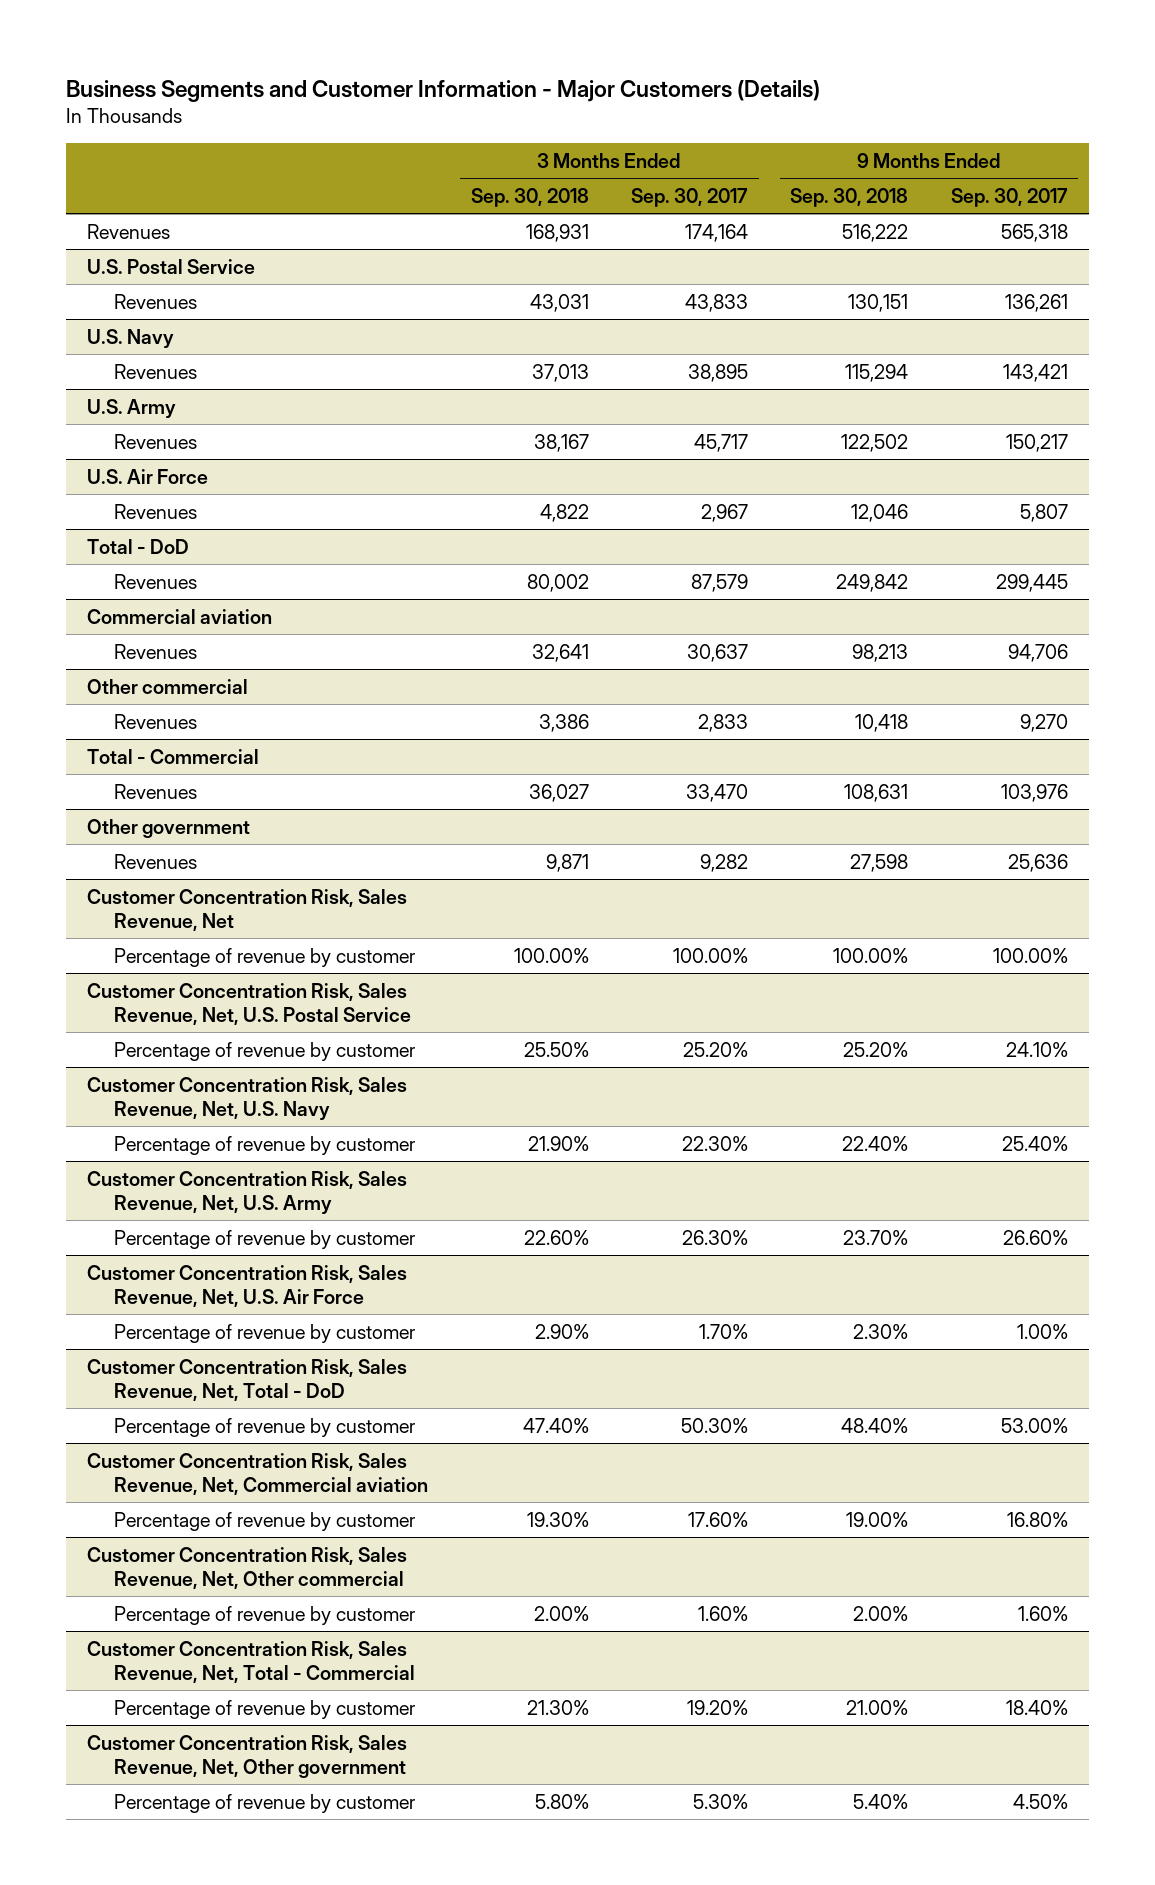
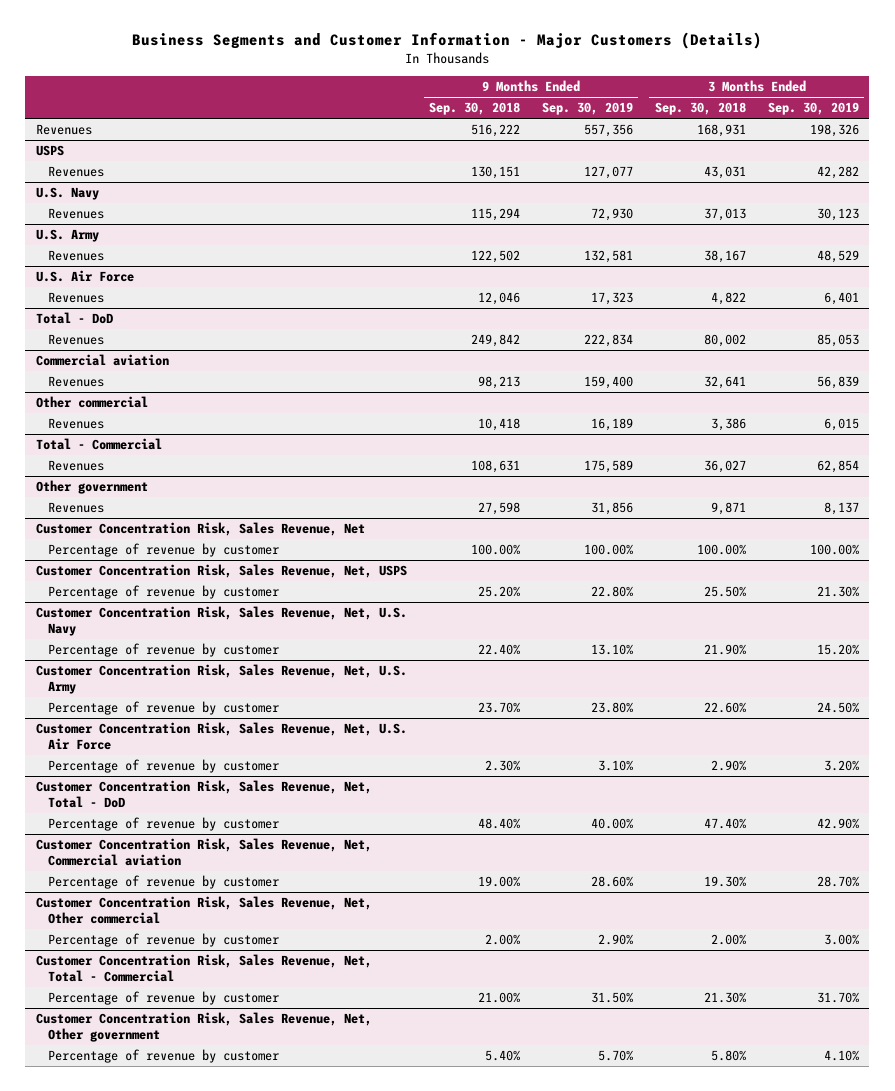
- | 3 Months Ended Sep. 30, 2018 | 3 Months Ended Sep. 30, 2017 | 9 Months Ended Sep. 30, 2018 | 9 Months Ended Sep. 30, 2017
+ | 9 Months Ended Sep. 30, 2018 | 9 Months Ended Sep. 30, 2019 | 3 Months Ended Sep. 30, 2018 | 3 Months Ended Sep. 30, 2019
- U.S. Postal Service
+ USPS
- Customer Concentration Risk, Sales Revenue, Net, U.S. Postal Service
+ Customer Concentration Risk, Sales Revenue, Net, USPS

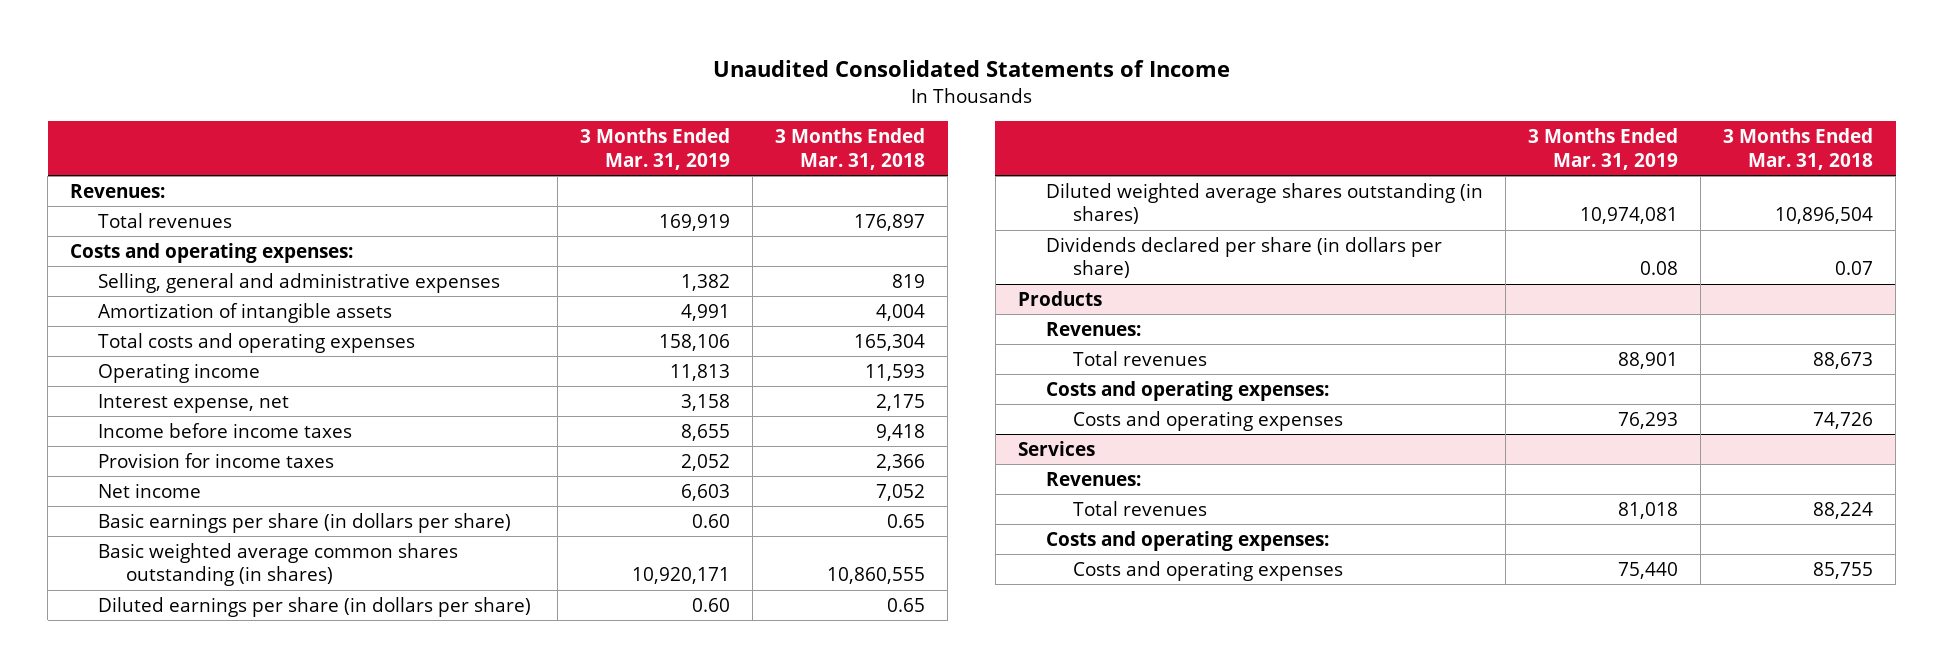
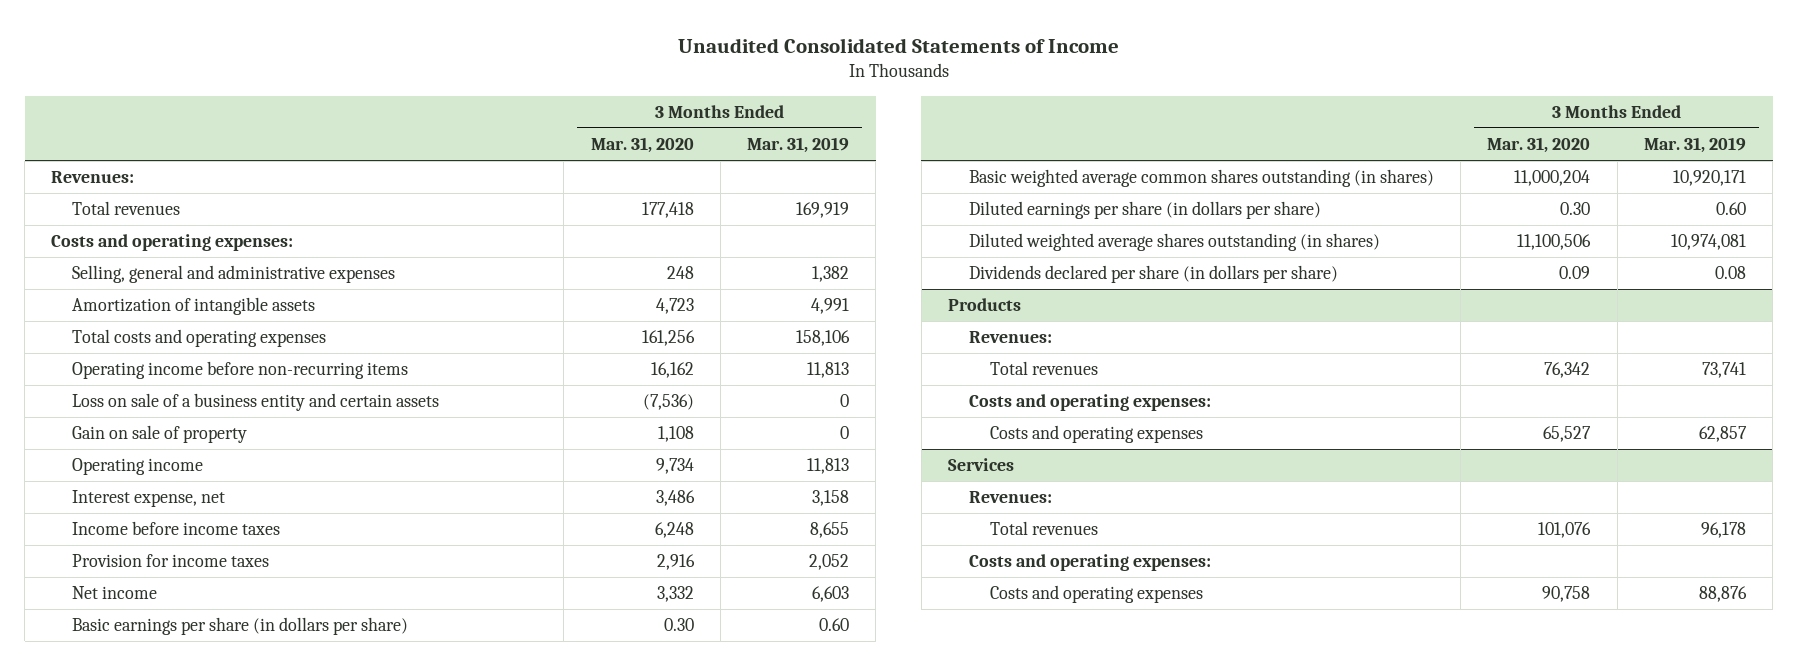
- | 3 Months Ended Mar. 31, 2019 | 3 Months Ended Mar. 31, 2018
+ | 3 Months Ended Mar. 31, 2020 | 3 Months Ended Mar. 31, 2019
+ Operating income before non-recurring items | 16,162 | 11,813
+ Loss on sale of a business entity and certain assets | (7,536) | 0
+ Gain on sale of property | 1,108 | 0
@ Products
- Total revenues | 88,901 | 88,673
+ Total revenues | 76,342 | 73,741
- Costs and operating expenses | 76,293 | 74,726
+ Costs and operating expenses | 65,527 | 62,857
@ Services
- Total revenues | 81,018 | 88,224
+ Total revenues | 101,076 | 96,178
- Costs and operating expenses | 75,440 | 85,755
+ Costs and operating expenses | 90,758 | 88,876

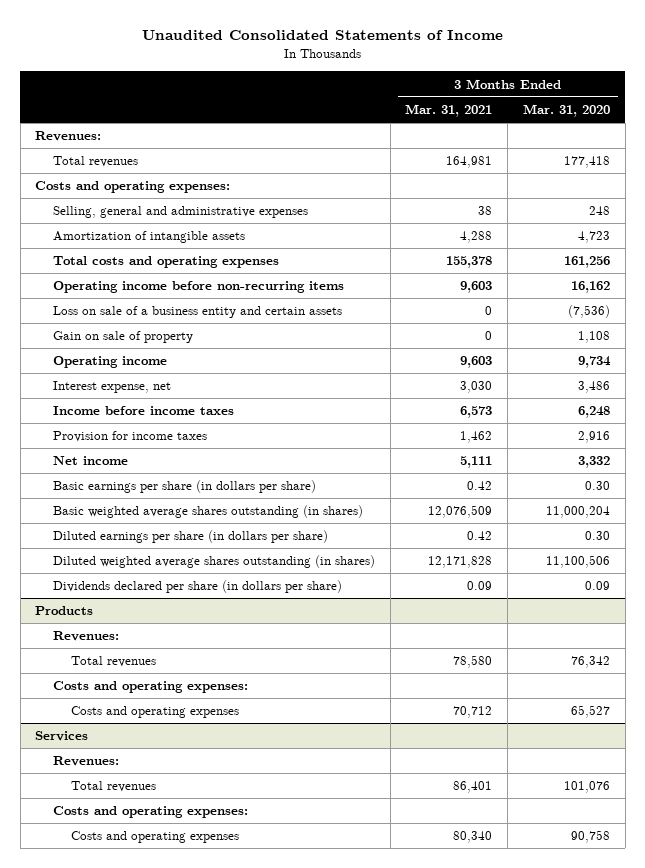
- | 3 Months Ended Mar. 31, 2020 | 3 Months Ended Mar. 31, 2019
+ | 3 Months Ended Mar. 31, 2021 | 3 Months Ended Mar. 31, 2020
- Basic weighted average common shares outstanding (in shares) | 11,000,204 | 10,920,171
+ Basic weighted average shares outstanding (in shares) | 12,076,509 | 11,000,204

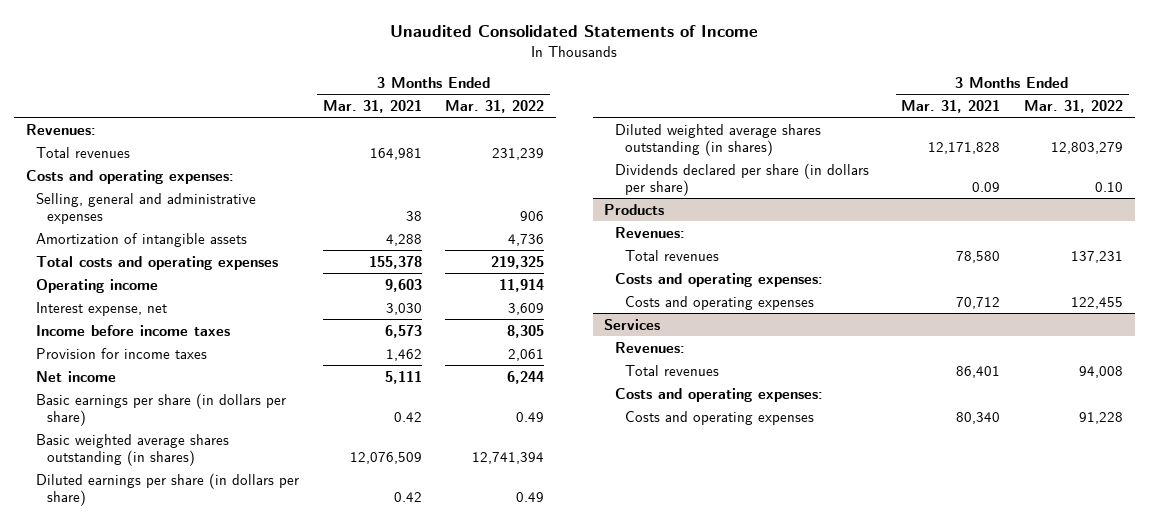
- | 3 Months Ended Mar. 31, 2021 | 3 Months Ended Mar. 31, 2020
+ | 3 Months Ended Mar. 31, 2021 | 3 Months Ended Mar. 31, 2022
- Operating income before non-recurring items | 9,603 | 16,162
- Loss on sale of a business entity and certain assets | 0 | (7,536)
- Gain on sale of property | 0 | 1,108

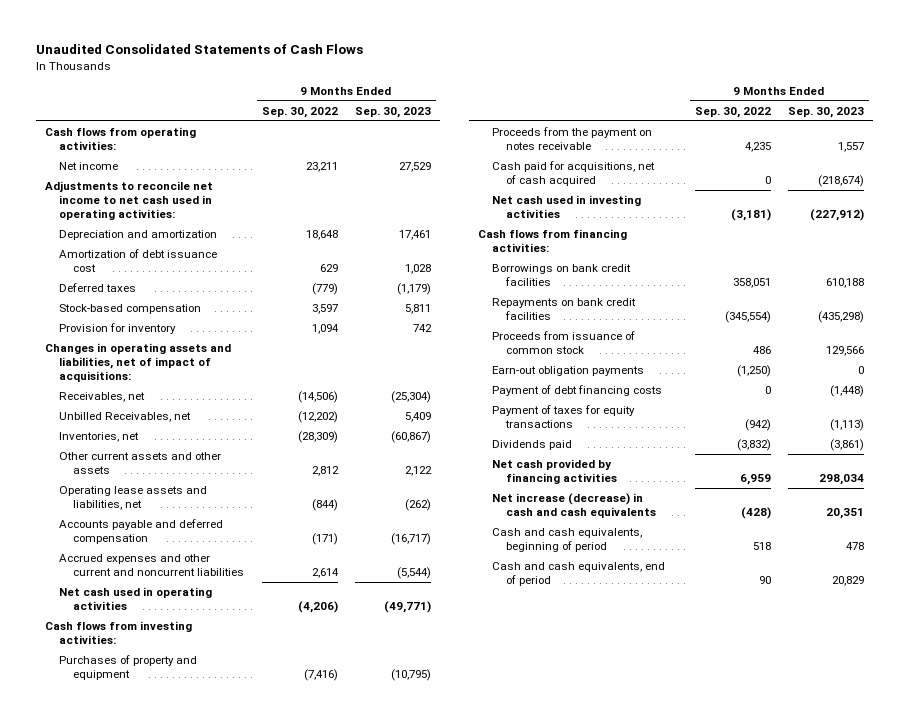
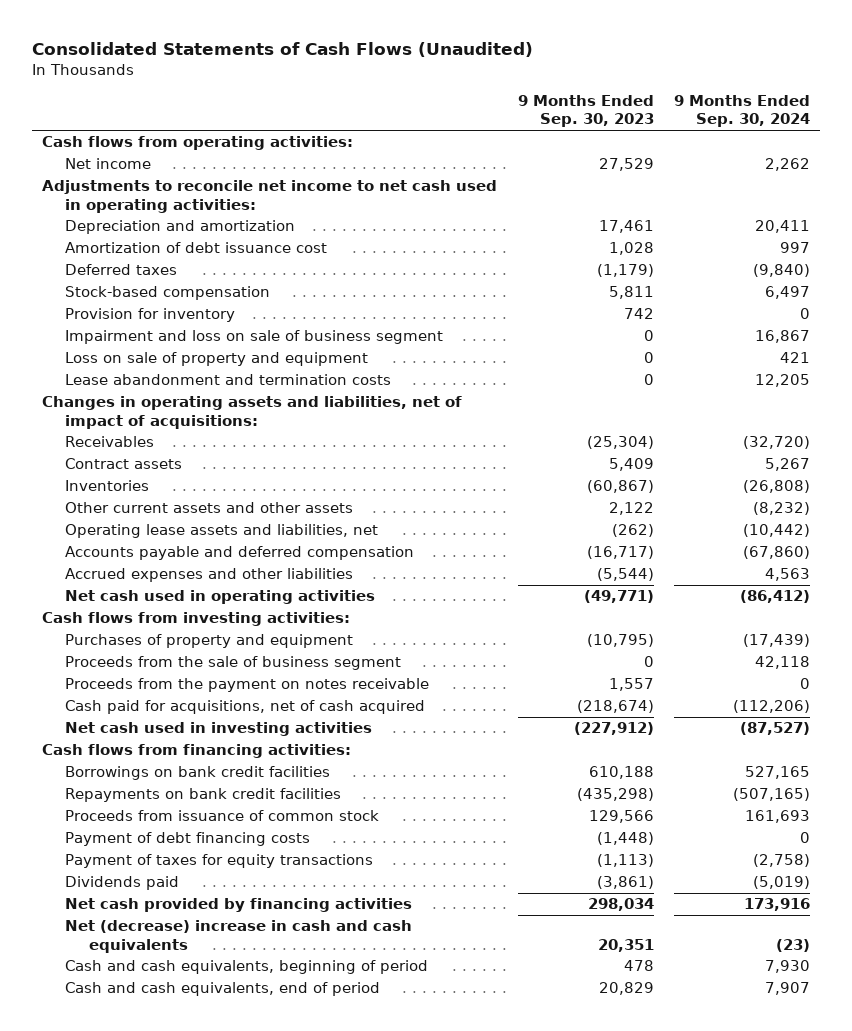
- Unaudited Consolidated Statements of Cash Flows
+ Consolidated Statements of Cash Flows (Unaudited)
- | 9 Months Ended Sep. 30, 2022 | 9 Months Ended Sep. 30, 2023
+ | 9 Months Ended Sep. 30, 2023 | 9 Months Ended Sep. 30, 2024
+ Impairment and loss on sale of business segment | 0 | 16,867
+ Loss on sale of property and equipment | 0 | 421
+ Lease abandonment and termination costs | 0 | 12,205
- Receivables, net | (14,506) | (25,304)
- Unbilled Receivables, net | (12,202) | 5,409
- Inventories, net | (28,309) | (60,867)
+ Receivables | (25,304) | (32,720)
+ Contract assets | 5,409 | 5,267
+ Inventories | (60,867) | (26,808)
- Accrued expenses and other current and noncurrent liabilities | 2,614 | (5,544)
+ Accrued expenses and other liabilities | (5,544) | 4,563
+ Proceeds from the sale of business segment | 0 | 42,118
- Earn-out obligation payments | (1,250) | 0
- Net increase (decrease) in cash and cash equivalents | (428) | 20,351
+ Net (decrease) increase in cash and cash equivalents | 20,351 | (23)

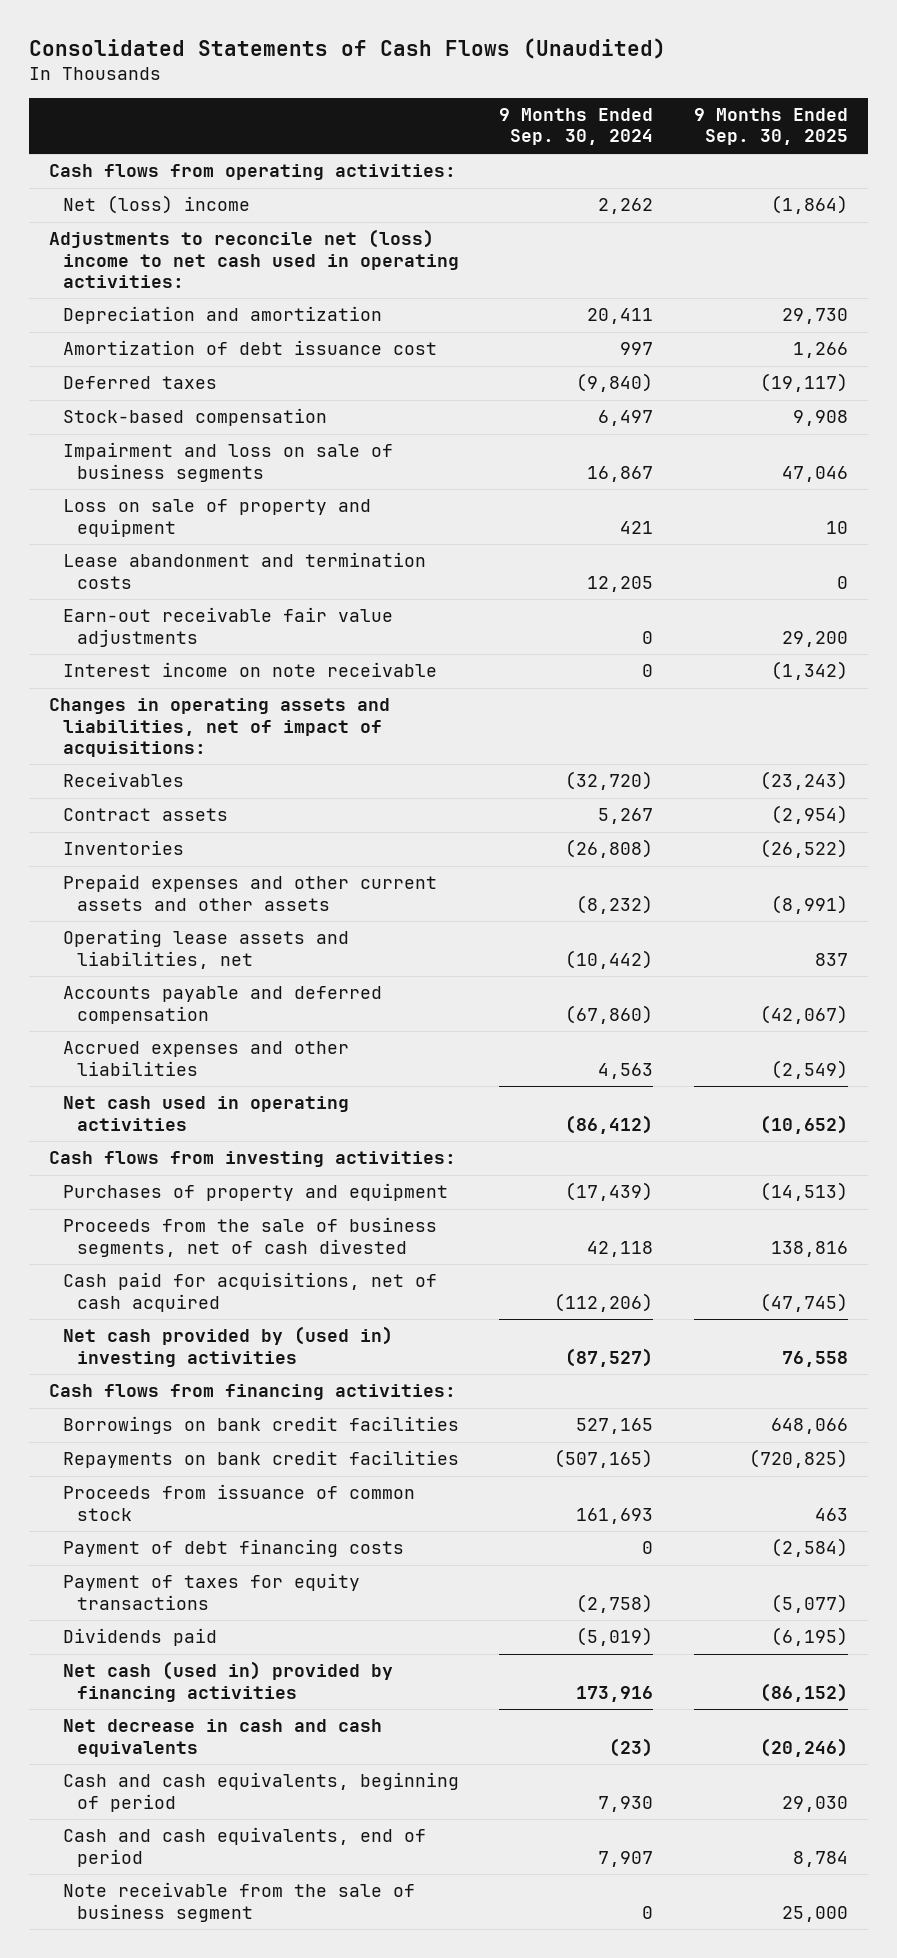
- | 9 Months Ended Sep. 30, 2023 | 9 Months Ended Sep. 30, 2024
+ | 9 Months Ended Sep. 30, 2024 | 9 Months Ended Sep. 30, 2025
- Net income | 27,529 | 2,262
- Adjustments to reconcile net income to net cash used in operating activities:
+ Net (loss) income | 2,262 | (1,864)
+ Adjustments to reconcile net (loss) income to net cash used in operating activities:
- Provision for inventory | 742 | 0
- Impairment and loss on sale of business segment | 0 | 16,867
+ Impairment and loss on sale of business segments | 16,867 | 47,046
+ Earn-out receivable fair value adjustments | 0 | 29,200
+ Interest income on note receivable | 0 | (1,342)
- Other current assets and other assets | 2,122 | (8,232)
+ Prepaid expenses and other current assets and other assets | (8,232) | (8,991)
- Proceeds from the sale of business segment | 0 | 42,118
- Proceeds from the payment on notes receivable | 1,557 | 0
+ Proceeds from the sale of business segments, net of cash divested | 42,118 | 138,816
- Net cash used in investing activities | (227,912) | (87,527)
+ Net cash provided by (used in) investing activities | (87,527) | 76,558
- Net cash provided by financing activities | 298,034 | 173,916
- Net (decrease) increase in cash and cash equivalents | 20,351 | (23)
+ Net cash (used in) provided by financing activities | 173,916 | (86,152)
+ Net decrease in cash and cash equivalents | (23) | (20,246)
+ Note receivable from the sale of business segment | 0 | 25,000

